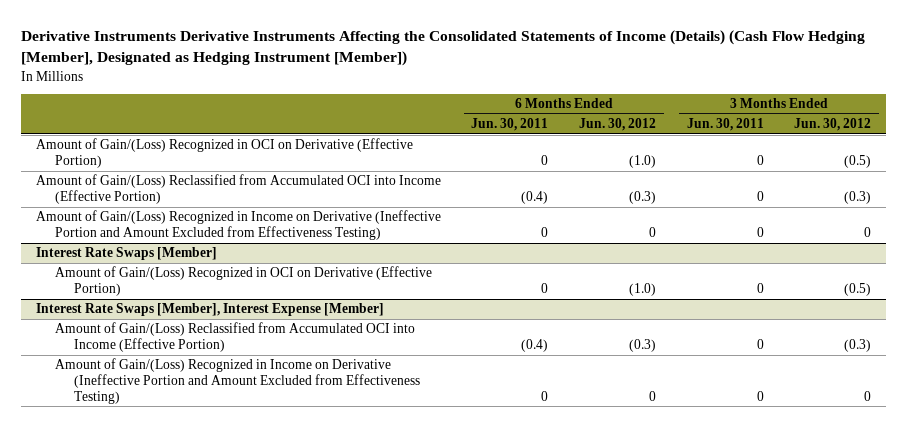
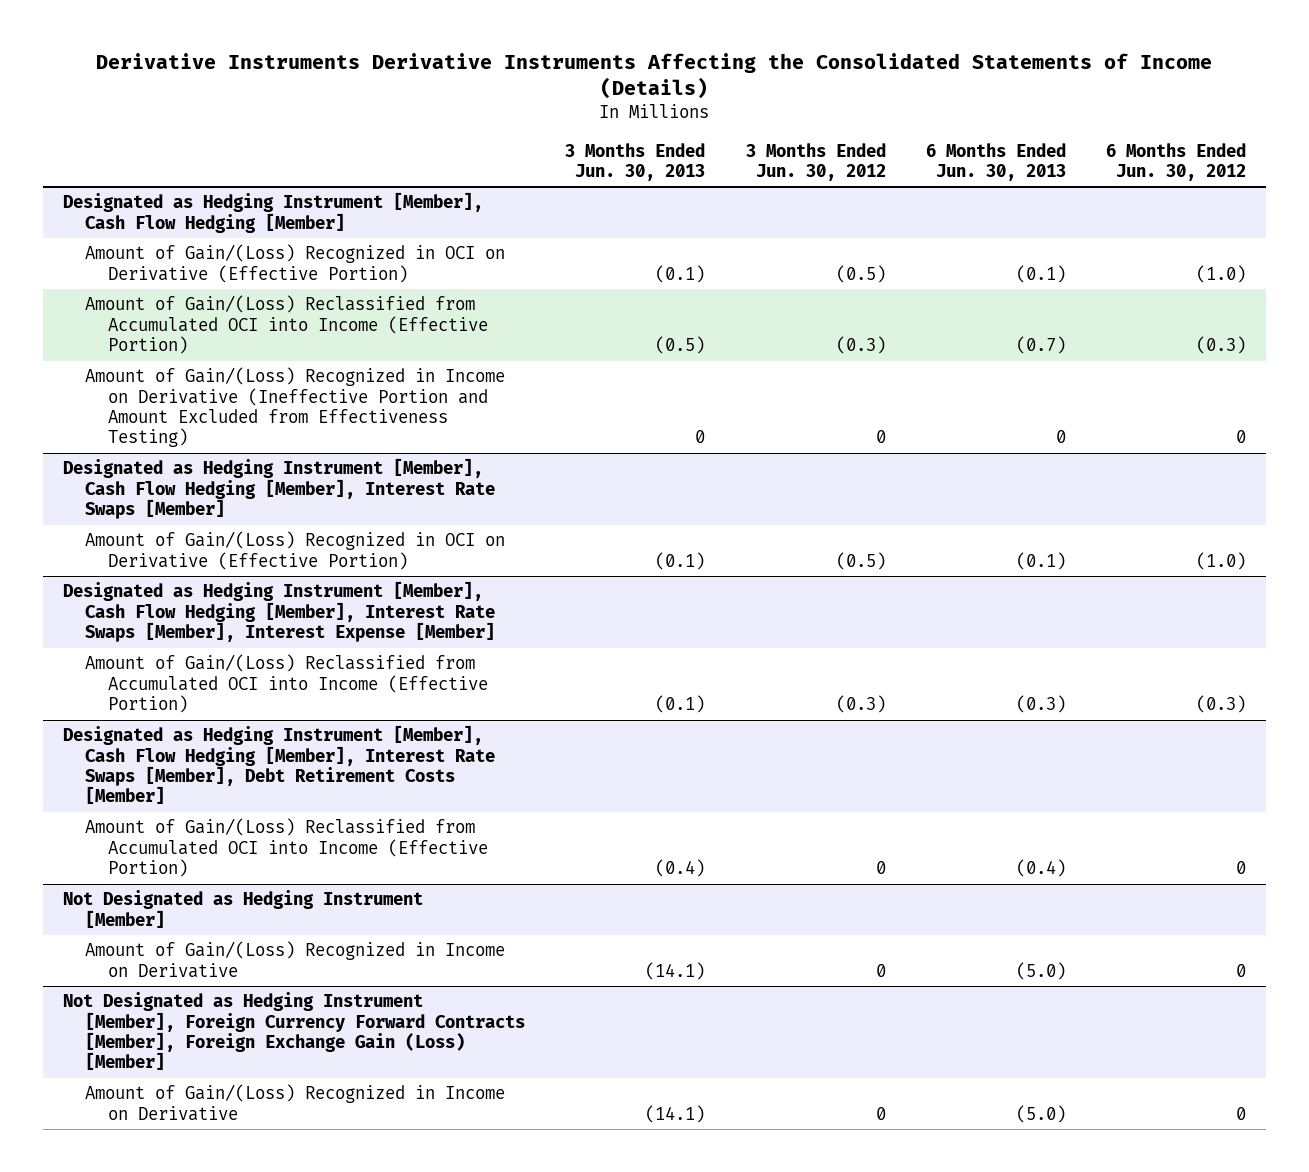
- Derivative Instruments Derivative Instruments Affecting the Consolidated Statements of Income (Details) (Cash Flow Hedging [Member], Designated as Hedging Instrument [Member])
+ Derivative Instruments Derivative Instruments Affecting the Consolidated Statements of Income (Details)
- | 6 Months Ended Jun. 30, 2011 | 6 Months Ended Jun. 30, 2012 | 3 Months Ended Jun. 30, 2011 | 3 Months Ended Jun. 30, 2012
+ | 3 Months Ended Jun. 30, 2013 | 3 Months Ended Jun. 30, 2012 | 6 Months Ended Jun. 30, 2013 | 6 Months Ended Jun. 30, 2012
+ Designated as Hedging Instrument [Member], Cash Flow Hedging [Member]
- Interest Rate Swaps [Member]
+ Designated as Hedging Instrument [Member], Cash Flow Hedging [Member], Interest Rate Swaps [Member]
- Interest Rate Swaps [Member], Interest Expense [Member]
+ Designated as Hedging Instrument [Member], Cash Flow Hedging [Member], Interest Rate Swaps [Member], Interest Expense [Member]
- Amount of Gain/(Loss) Recognized in Income on Derivative (Ineffective Portion and Amount Excluded from Effectiveness Testing) | 0 | 0 | 0 | 0
+ Designated as Hedging Instrument [Member], Cash Flow Hedging [Member], Interest Rate Swaps [Member], Debt Retirement Costs [Member]
+ Amount of Gain/(Loss) Reclassified from Accumulated OCI into Income (Effective Portion) | (0.4) | 0 | (0.4) | 0
+ Not Designated as Hedging Instrument [Member]
+ Amount of Gain/(Loss) Recognized in Income on Derivative | (14.1) | 0 | (5.0) | 0
+ Not Designated as Hedging Instrument [Member], Foreign Currency Forward Contracts [Member], Foreign Exchange Gain (Loss) [Member]
+ Amount of Gain/(Loss) Recognized in Income on Derivative | (14.1) | 0 | (5.0) | 0

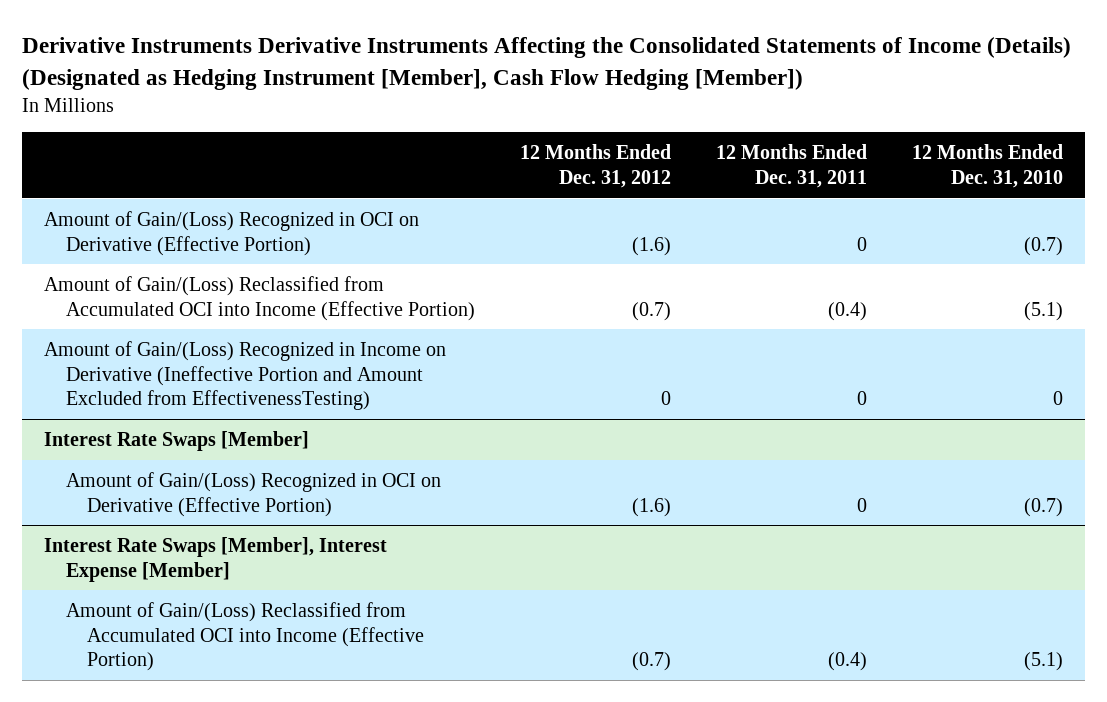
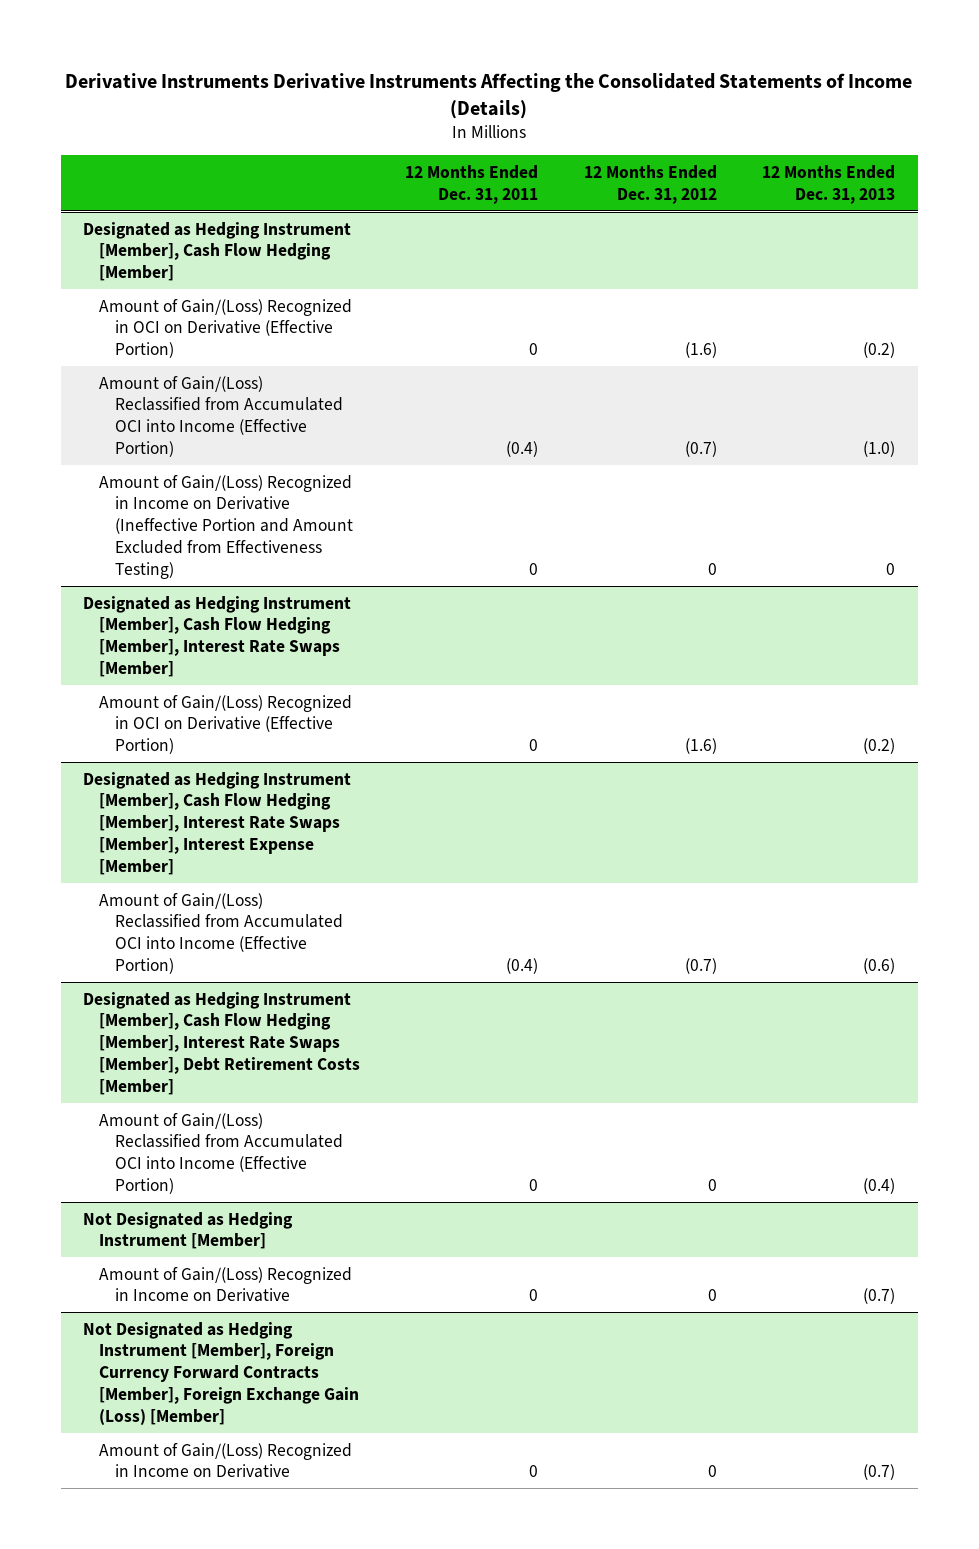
- Derivative Instruments Derivative Instruments Affecting the Consolidated Statements of Income (Details) (Designated as Hedging Instrument [Member], Cash Flow Hedging [Member])
+ Derivative Instruments Derivative Instruments Affecting the Consolidated Statements of Income (Details)
- | 12 Months Ended Dec. 31, 2012 | 12 Months Ended Dec. 31, 2011 | 12 Months Ended Dec. 31, 2010
+ | 12 Months Ended Dec. 31, 2011 | 12 Months Ended Dec. 31, 2012 | 12 Months Ended Dec. 31, 2013
+ Designated as Hedging Instrument [Member], Cash Flow Hedging [Member]
- Amount of Gain/(Loss) Recognized in Income on Derivative (Ineffective Portion and Amount Excluded from EffectivenessTesting) | 0 | 0 | 0
- Interest Rate Swaps [Member]
+ Amount of Gain/(Loss) Recognized in Income on Derivative (Ineffective Portion and Amount Excluded from Effectiveness Testing) | 0 | 0 | 0
+ Designated as Hedging Instrument [Member], Cash Flow Hedging [Member], Interest Rate Swaps [Member]
- Interest Rate Swaps [Member], Interest Expense [Member]
+ Designated as Hedging Instrument [Member], Cash Flow Hedging [Member], Interest Rate Swaps [Member], Interest Expense [Member]
+ Designated as Hedging Instrument [Member], Cash Flow Hedging [Member], Interest Rate Swaps [Member], Debt Retirement Costs [Member]
+ Amount of Gain/(Loss) Reclassified from Accumulated OCI into Income (Effective Portion) | 0 | 0 | (0.4)
+ Not Designated as Hedging Instrument [Member]
+ Amount of Gain/(Loss) Recognized in Income on Derivative | 0 | 0 | (0.7)
+ Not Designated as Hedging Instrument [Member], Foreign Currency Forward Contracts [Member], Foreign Exchange Gain (Loss) [Member]
+ Amount of Gain/(Loss) Recognized in Income on Derivative | 0 | 0 | (0.7)

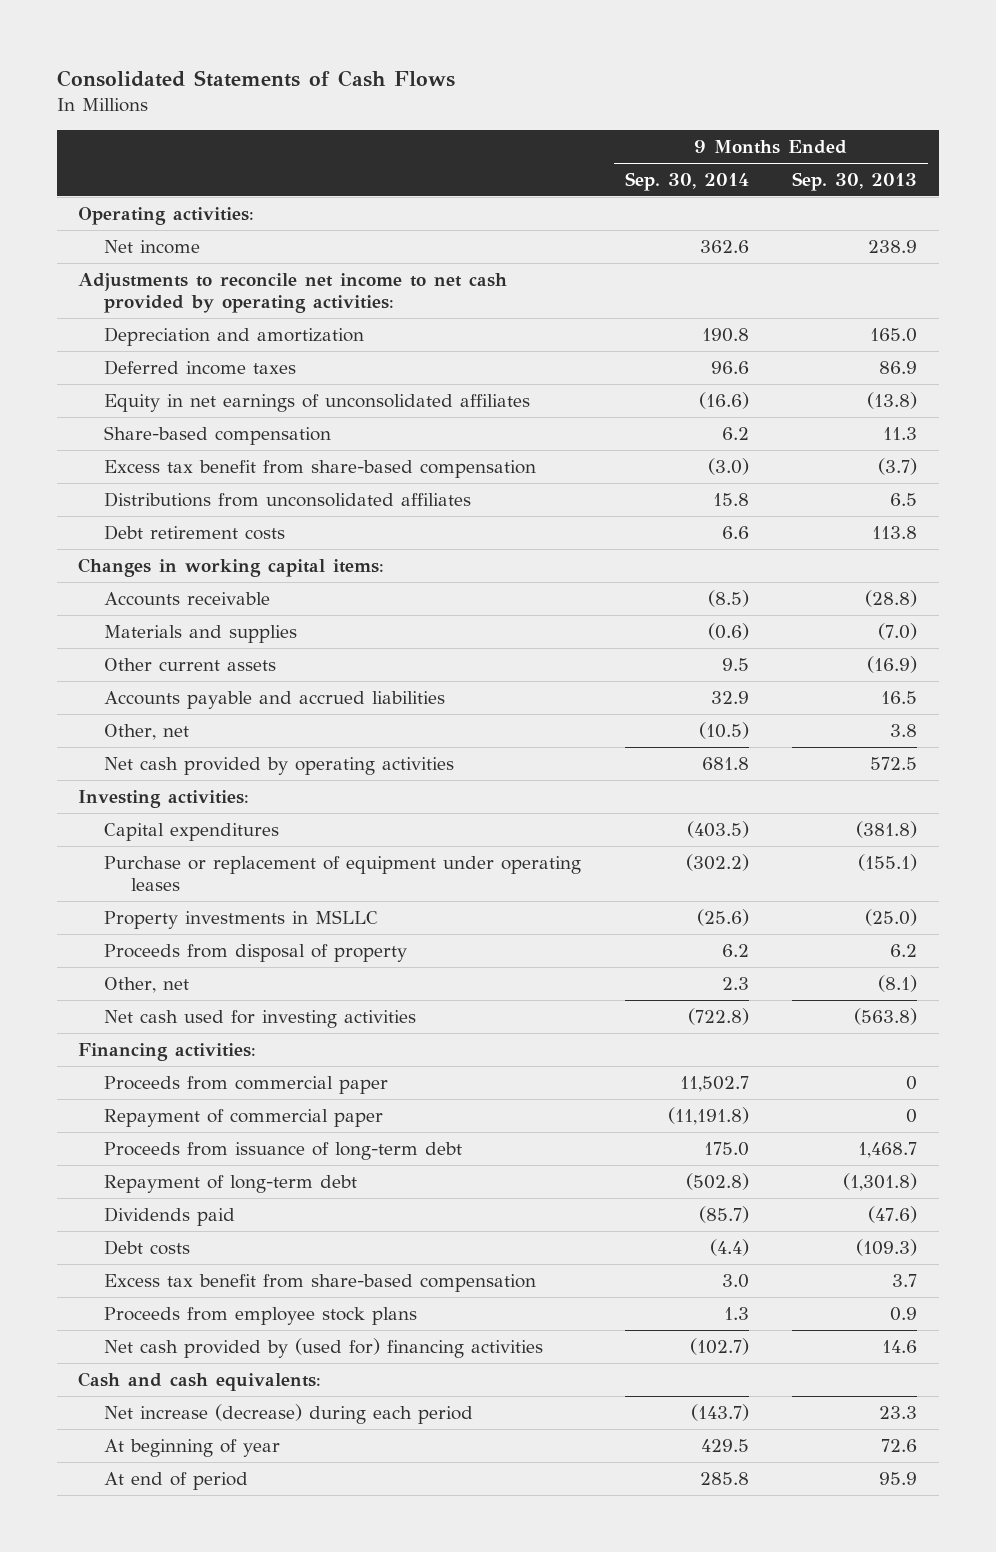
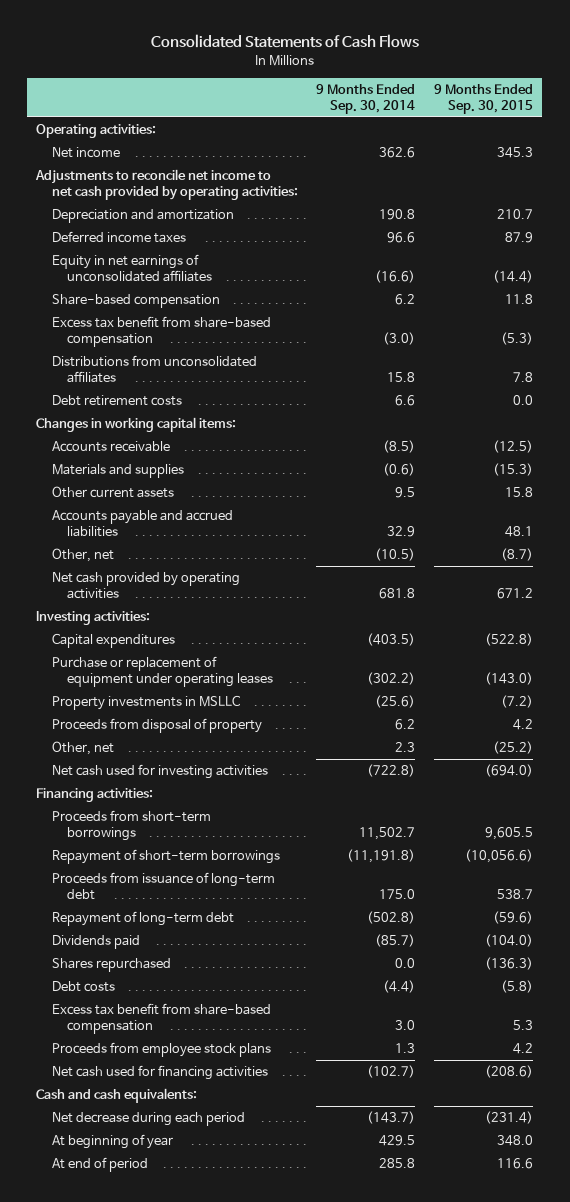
- | 9 Months Ended Sep. 30, 2014 | 9 Months Ended Sep. 30, 2013
+ | 9 Months Ended Sep. 30, 2014 | 9 Months Ended Sep. 30, 2015
- Proceeds from commercial paper | 11,502.7 | 0
- Repayment of commercial paper | (11,191.8) | 0
+ Proceeds from short-term borrowings | 11,502.7 | 9,605.5
+ Repayment of short-term borrowings | (11,191.8) | (10,056.6)
+ Shares repurchased | 0.0 | (136.3)
- Net cash provided by (used for) financing activities | (102.7) | 14.6
+ Net cash used for financing activities | (102.7) | (208.6)
- Net increase (decrease) during each period | (143.7) | 23.3
+ Net decrease during each period | (143.7) | (231.4)

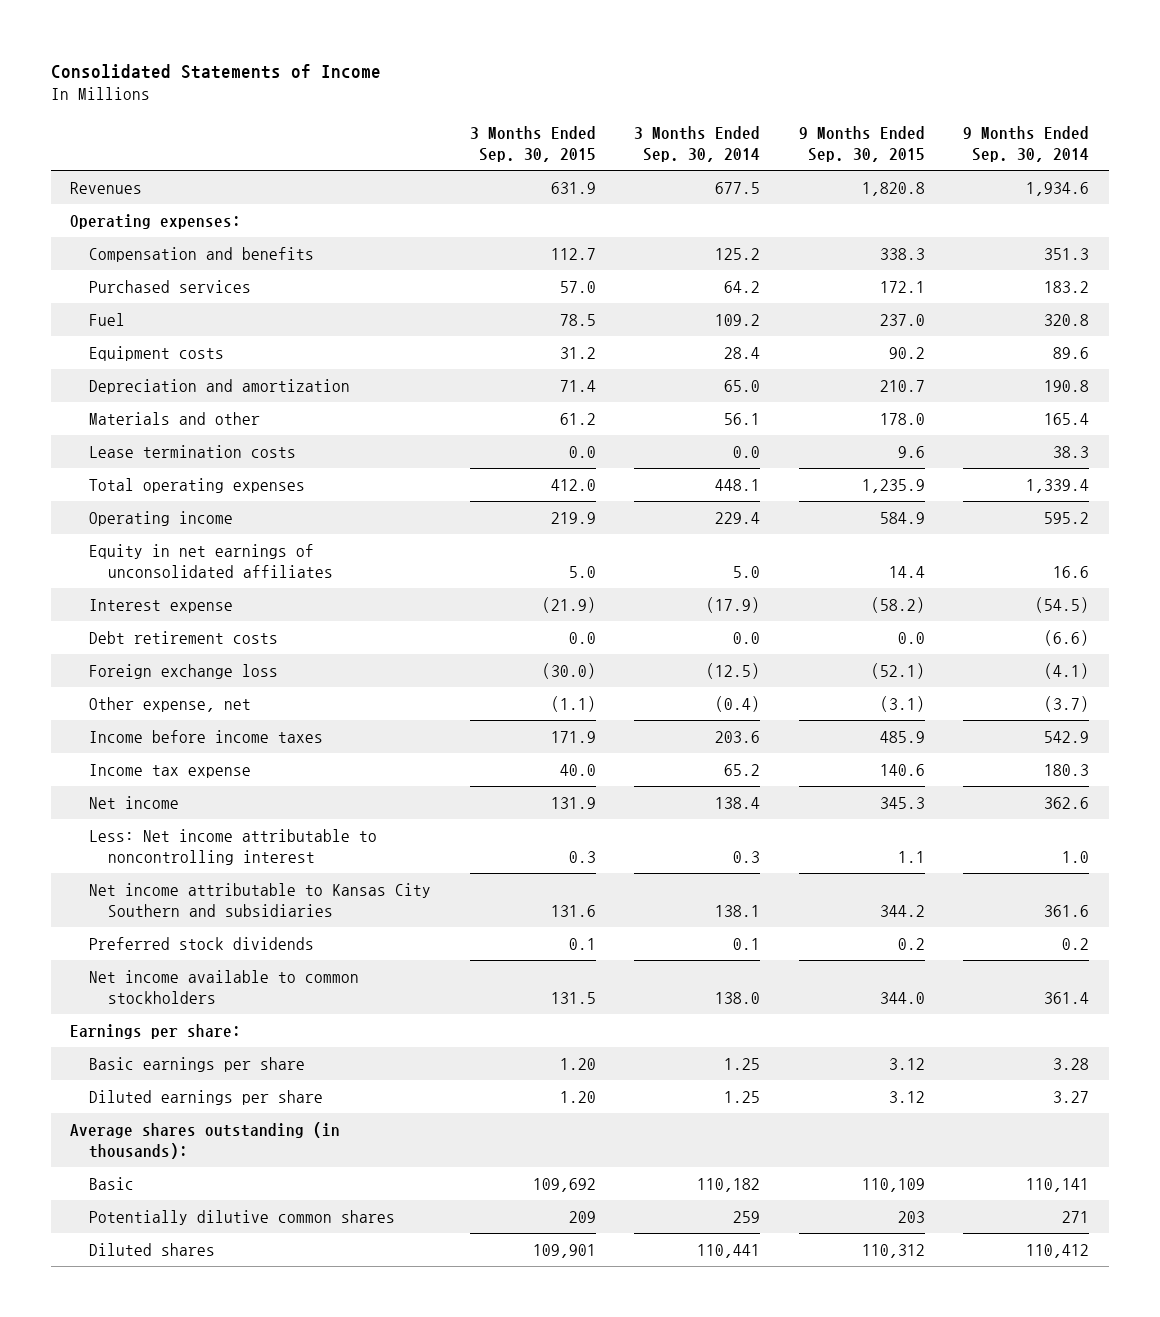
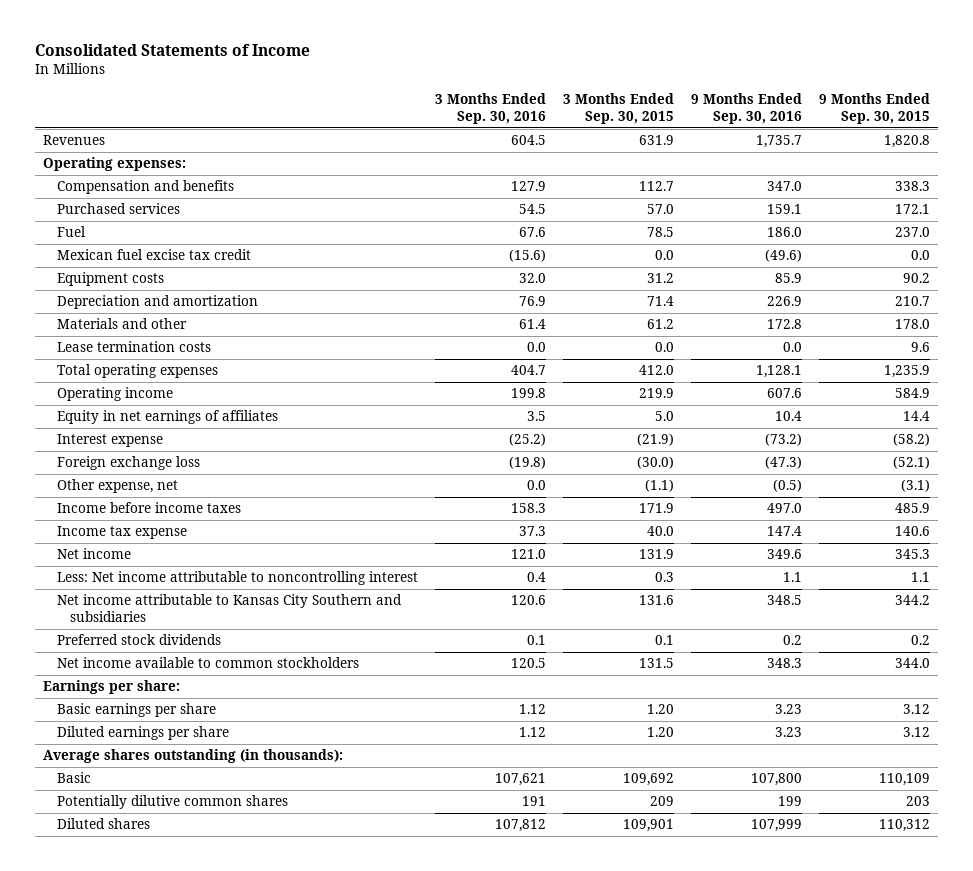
- | 3 Months Ended Sep. 30, 2015 | 3 Months Ended Sep. 30, 2014 | 9 Months Ended Sep. 30, 2015 | 9 Months Ended Sep. 30, 2014
+ | 3 Months Ended Sep. 30, 2016 | 3 Months Ended Sep. 30, 2015 | 9 Months Ended Sep. 30, 2016 | 9 Months Ended Sep. 30, 2015
+ Mexican fuel excise tax credit | (15.6) | 0.0 | (49.6) | 0.0
- Equity in net earnings of unconsolidated affiliates | 5.0 | 5.0 | 14.4 | 16.6
+ Equity in net earnings of affiliates | 3.5 | 5.0 | 10.4 | 14.4
- Debt retirement costs | 0.0 | 0.0 | 0.0 | (6.6)

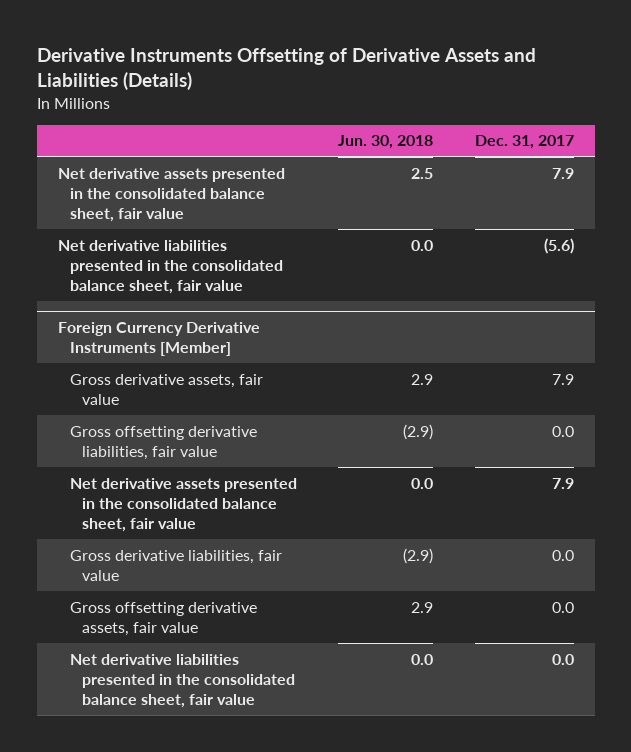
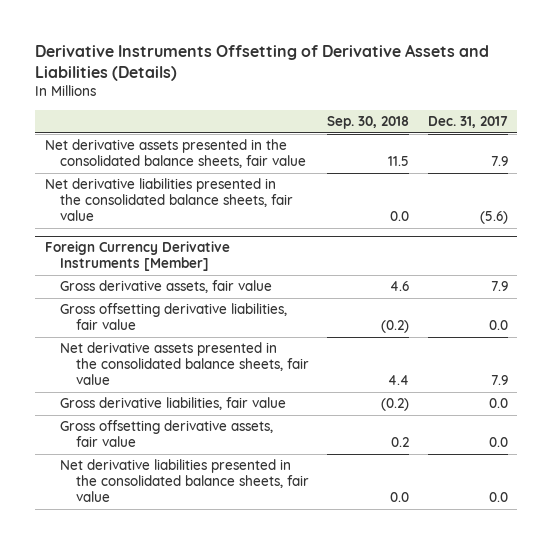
- | Jun. 30, 2018 | Dec. 31, 2017
+ | Sep. 30, 2018 | Dec. 31, 2017
- Net derivative assets presented in the consolidated balance sheet, fair value | 2.5 | 7.9
- Net derivative liabilities presented in the consolidated balance sheet, fair value | 0.0 | (5.6)
+ Net derivative assets presented in the consolidated balance sheets, fair value | 11.5 | 7.9
+ Net derivative liabilities presented in the consolidated balance sheets, fair value | 0.0 | (5.6)
@ Foreign Currency Derivative Instruments [Member]
- Net derivative assets presented in the consolidated balance sheet, fair value | 0.0 | 7.9
+ Net derivative assets presented in the consolidated balance sheets, fair value | 4.4 | 7.9
- Net derivative liabilities presented in the consolidated balance sheet, fair value | 0.0 | 0.0
+ Net derivative liabilities presented in the consolidated balance sheets, fair value | 0.0 | 0.0

